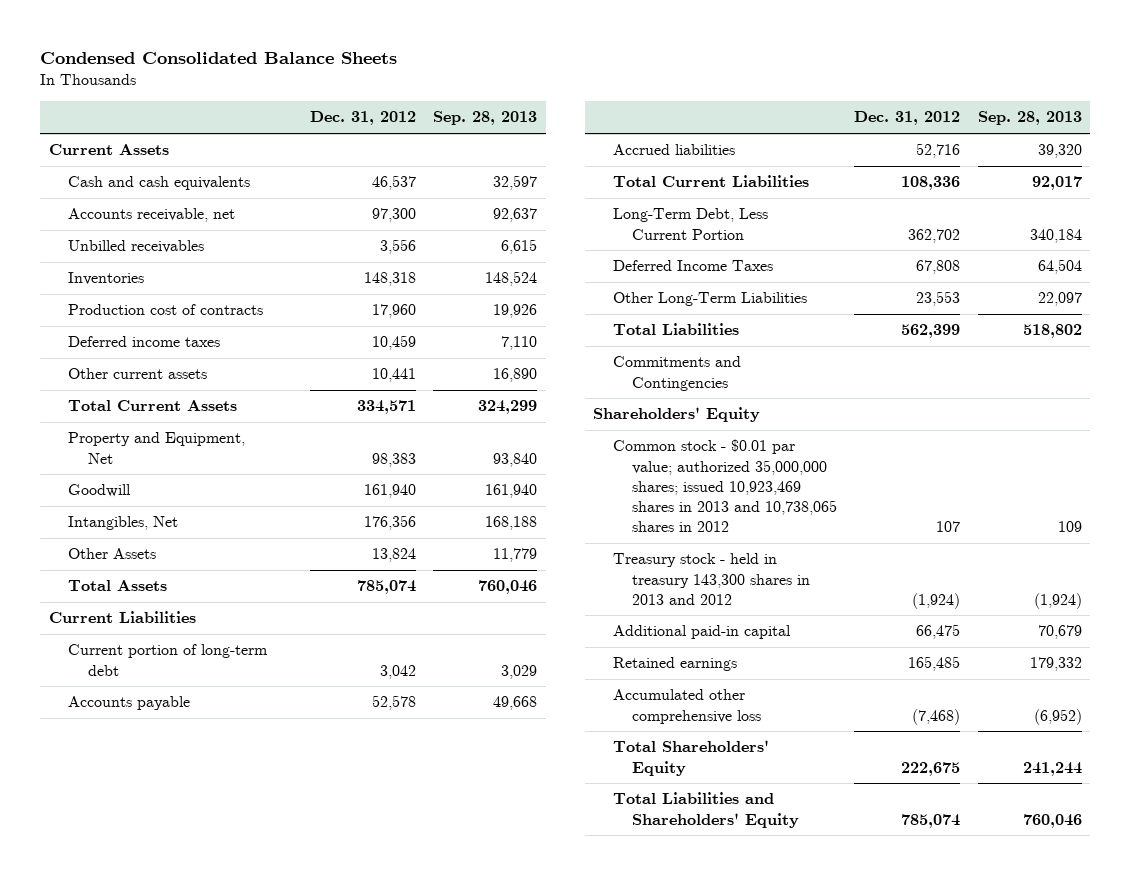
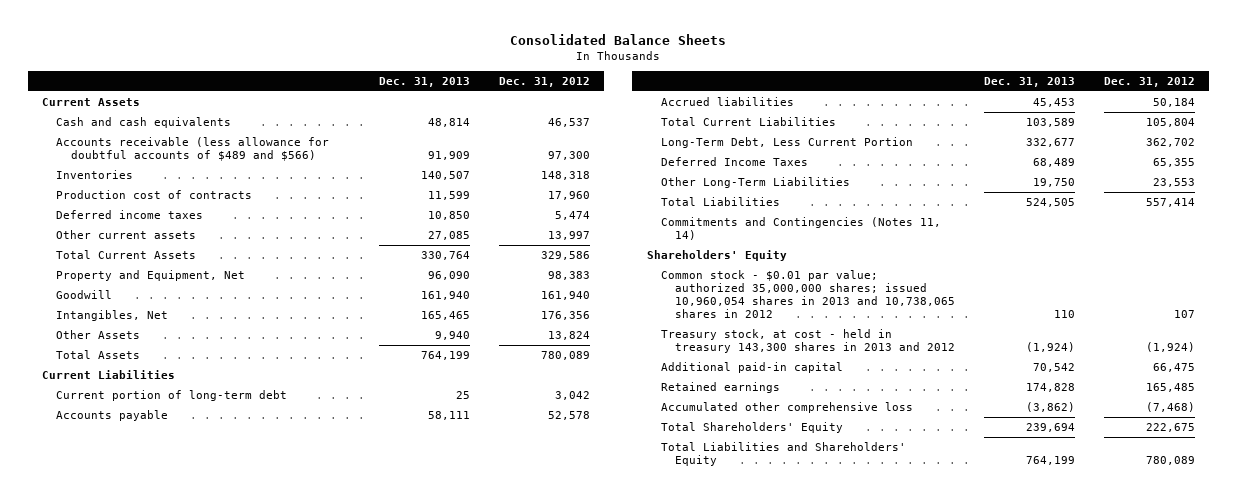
- Condensed Consolidated Balance Sheets
+ Consolidated Balance Sheets
- | Dec. 31, 2012 | Sep. 28, 2013
+ | Dec. 31, 2013 | Dec. 31, 2012
- Accounts receivable, net | 97,300 | 92,637
- Unbilled receivables | 3,556 | 6,615
+ Accounts receivable (less allowance for doubtful accounts of $489 and $566) | 91,909 | 97,300
- Deferred income taxes | 10,459 | 7,110
- Other current assets | 10,441 | 16,890
- Total Current Assets | 334,571 | 324,299
+ Deferred income taxes | 10,850 | 5,474
+ Other current assets | 27,085 | 13,997
+ Total Current Assets | 330,764 | 329,586
- Total Assets | 785,074 | 760,046
+ Total Assets | 764,199 | 780,089
- Accrued liabilities | 52,716 | 39,320
- Total Current Liabilities | 108,336 | 92,017
+ Accrued liabilities | 45,453 | 50,184
+ Total Current Liabilities | 103,589 | 105,804
- Deferred Income Taxes | 67,808 | 64,504
+ Deferred Income Taxes | 68,489 | 65,355
- Total Liabilities | 562,399 | 518,802
- Commitments and Contingencies
+ Total Liabilities | 524,505 | 557,414
+ Commitments and Contingencies (Notes 11, 14)
- Common stock - $0.01 par value; authorized 35,000,000 shares; issued 10,923,469 shares in 2013 and 10,738,065 shares in 2012 | 107 | 109
- Treasury stock - held in treasury 143,300 shares in 2013 and 2012 | (1,924) | (1,924)
+ Common stock - $0.01 par value; authorized 35,000,000 shares; issued 10,960,054 shares in 2013 and 10,738,065 shares in 2012 | 110 | 107
+ Treasury stock, at cost - held in treasury 143,300 shares in 2013 and 2012 | (1,924) | (1,924)
- Total Liabilities and Shareholders' Equity | 785,074 | 760,046
+ Total Liabilities and Shareholders' Equity | 764,199 | 780,089

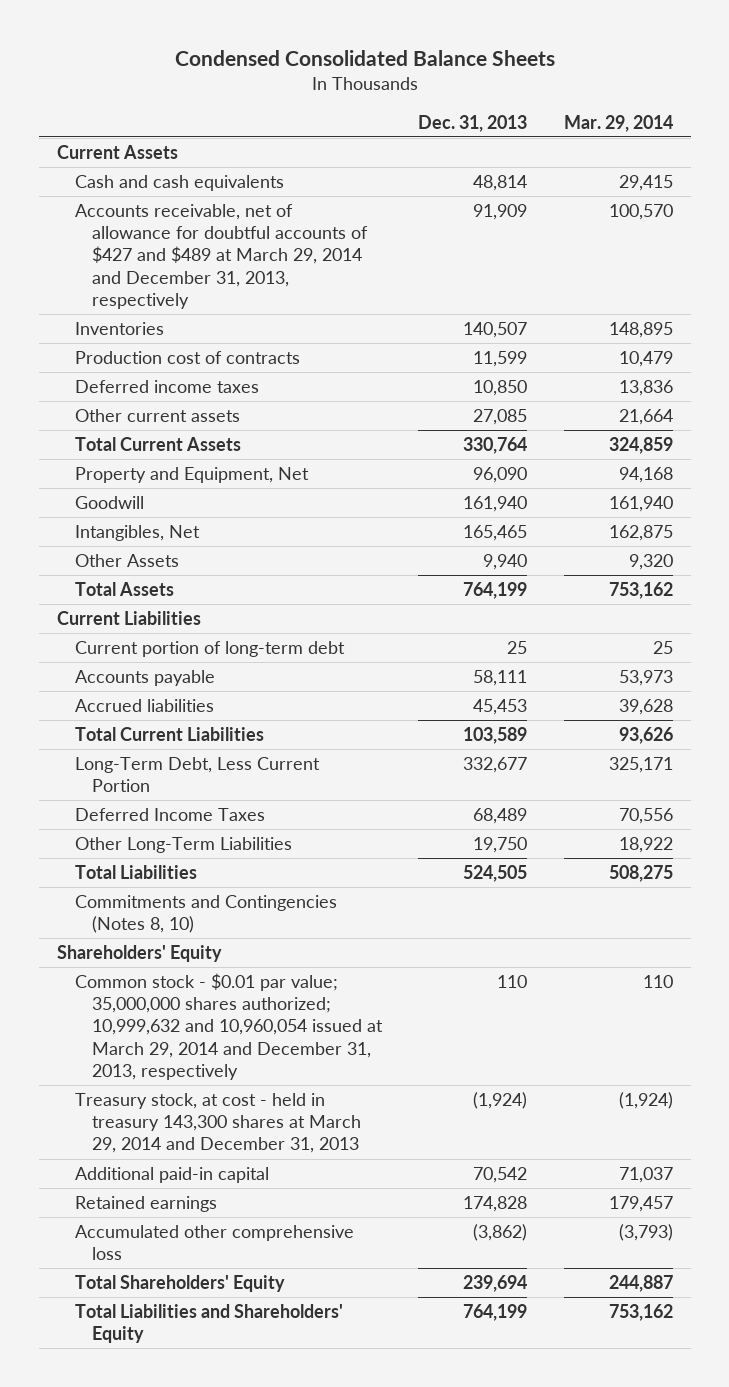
- Consolidated Balance Sheets
+ Condensed Consolidated Balance Sheets
- | Dec. 31, 2013 | Dec. 31, 2012
+ | Dec. 31, 2013 | Mar. 29, 2014
- Accounts receivable (less allowance for doubtful accounts of $489 and $566) | 91,909 | 97,300
+ Accounts receivable, net of allowance for doubtful accounts of $427 and $489 at March 29, 2014 and December 31, 2013, respectively | 91,909 | 100,570
- Commitments and Contingencies (Notes 11, 14)
+ Commitments and Contingencies (Notes 8, 10)
- Common stock - $0.01 par value; authorized 35,000,000 shares; issued 10,960,054 shares in 2013 and 10,738,065 shares in 2012 | 110 | 107
- Treasury stock, at cost - held in treasury 143,300 shares in 2013 and 2012 | (1,924) | (1,924)
+ Common stock - $0.01 par value; 35,000,000 shares authorized; 10,999,632 and 10,960,054 issued at March 29, 2014 and December 31, 2013, respectively | 110 | 110
+ Treasury stock, at cost - held in treasury 143,300 shares at March 29, 2014 and December 31, 2013 | (1,924) | (1,924)

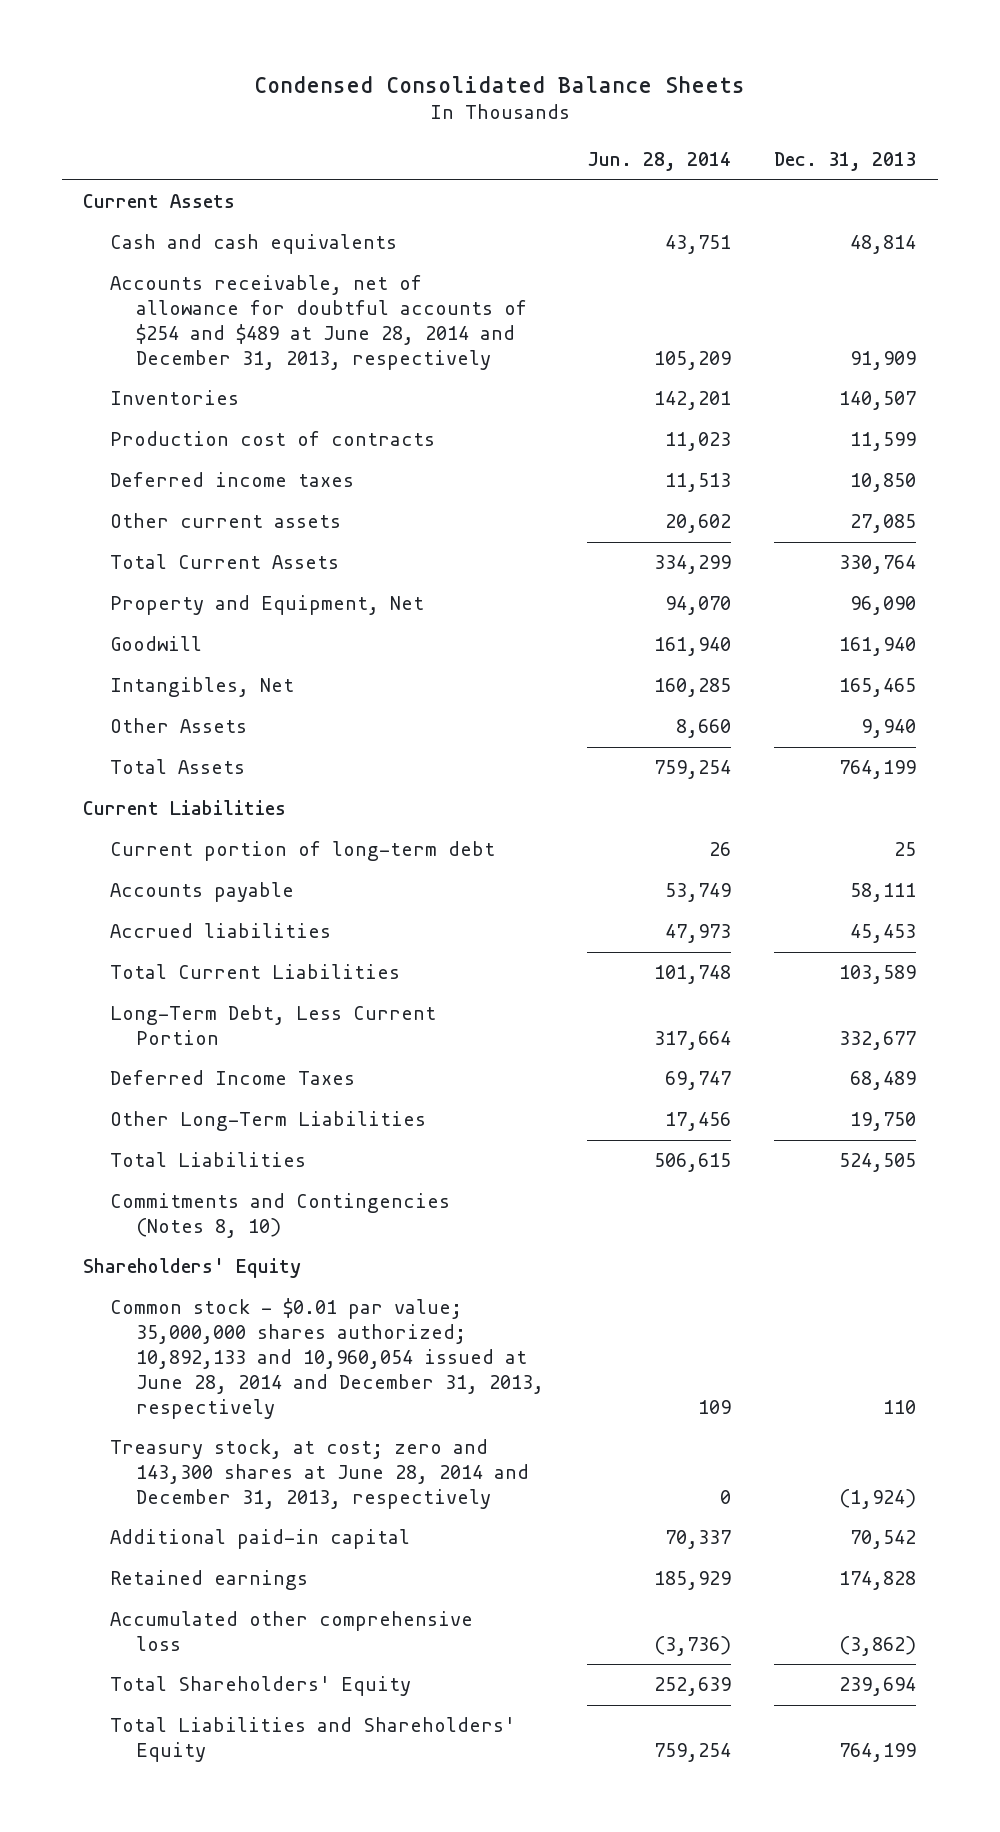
- | Dec. 31, 2013 | Mar. 29, 2014
+ | Jun. 28, 2014 | Dec. 31, 2013
- Accounts receivable, net of allowance for doubtful accounts of $427 and $489 at March 29, 2014 and December 31, 2013, respectively | 91,909 | 100,570
+ Accounts receivable, net of allowance for doubtful accounts of $254 and $489 at June 28, 2014 and December 31, 2013, respectively | 105,209 | 91,909
- Common stock - $0.01 par value; 35,000,000 shares authorized; 10,999,632 and 10,960,054 issued at March 29, 2014 and December 31, 2013, respectively | 110 | 110
- Treasury stock, at cost - held in treasury 143,300 shares at March 29, 2014 and December 31, 2013 | (1,924) | (1,924)
+ Common stock - $0.01 par value; 35,000,000 shares authorized; 10,892,133 and 10,960,054 issued at June 28, 2014 and December 31, 2013, respectively | 109 | 110
+ Treasury stock, at cost; zero and 143,300 shares at June 28, 2014 and December 31, 2013, respectively | 0 | (1,924)

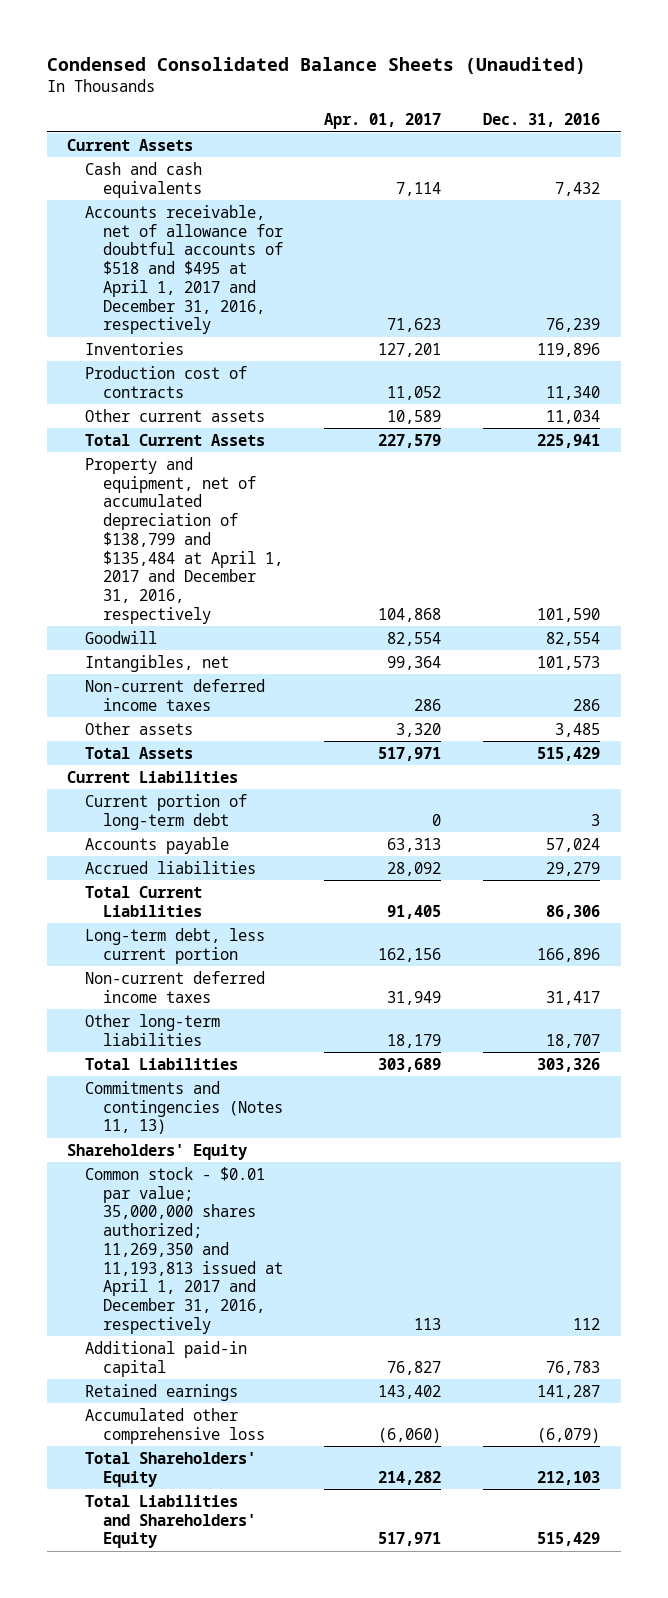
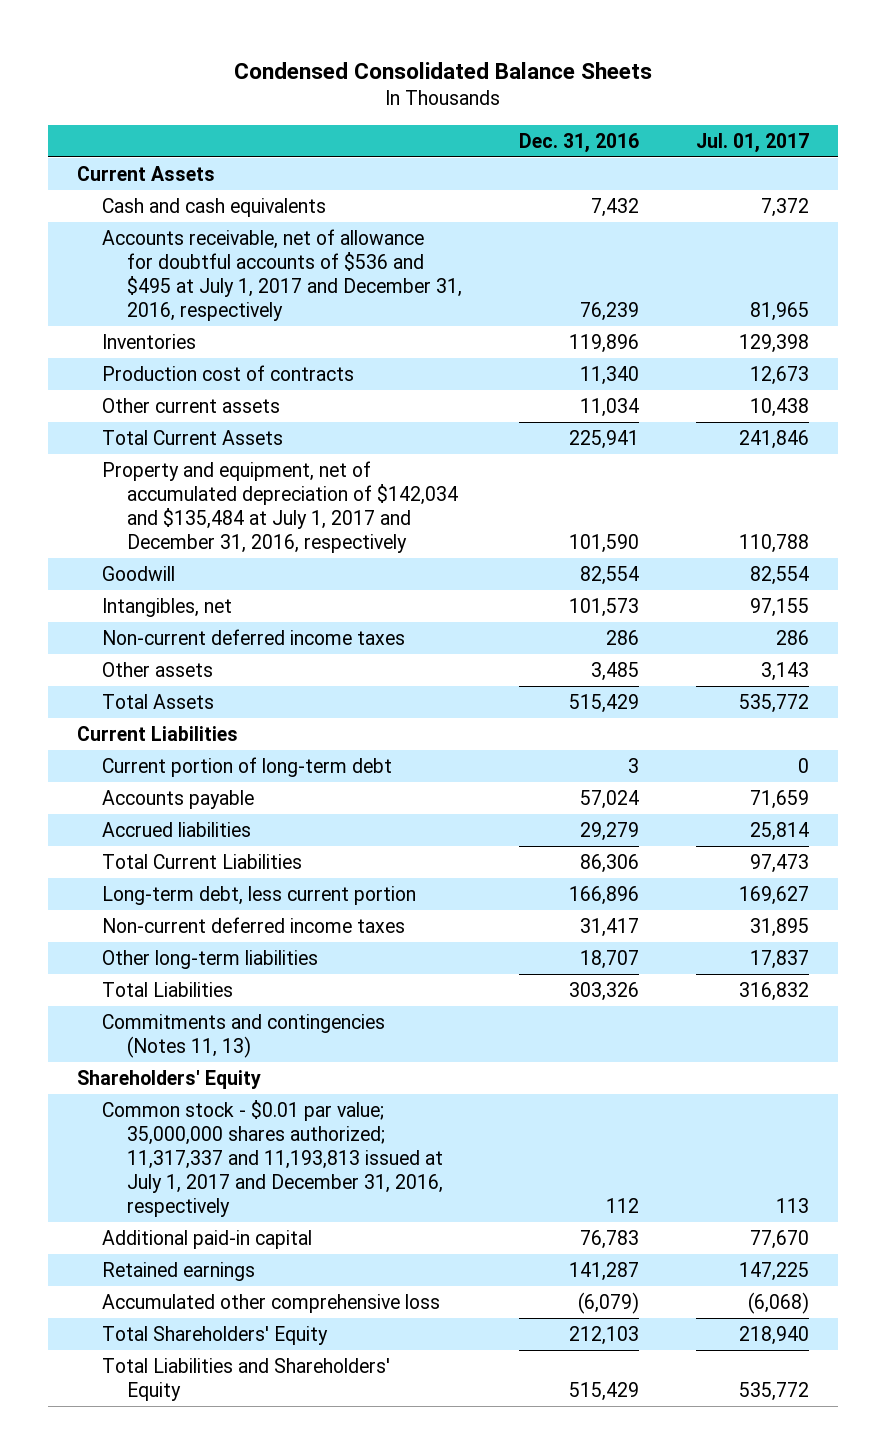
- Condensed Consolidated Balance Sheets (Unaudited)
+ Condensed Consolidated Balance Sheets
- | Apr. 01, 2017 | Dec. 31, 2016
+ | Dec. 31, 2016 | Jul. 01, 2017
- Accounts receivable, net of allowance for doubtful accounts of $518 and $495 at April 1, 2017 and December 31, 2016, respectively | 71,623 | 76,239
+ Accounts receivable, net of allowance for doubtful accounts of $536 and $495 at July 1, 2017 and December 31, 2016, respectively | 76,239 | 81,965
- Property and equipment, net of accumulated depreciation of $138,799 and $135,484 at April 1, 2017 and December 31, 2016, respectively | 104,868 | 101,590
+ Property and equipment, net of accumulated depreciation of $142,034 and $135,484 at July 1, 2017 and December 31, 2016, respectively | 101,590 | 110,788
- Common stock - $0.01 par value; 35,000,000 shares authorized; 11,269,350 and 11,193,813 issued at April 1, 2017 and December 31, 2016, respectively | 113 | 112
+ Common stock - $0.01 par value; 35,000,000 shares authorized; 11,317,337 and 11,193,813 issued at July 1, 2017 and December 31, 2016, respectively | 112 | 113

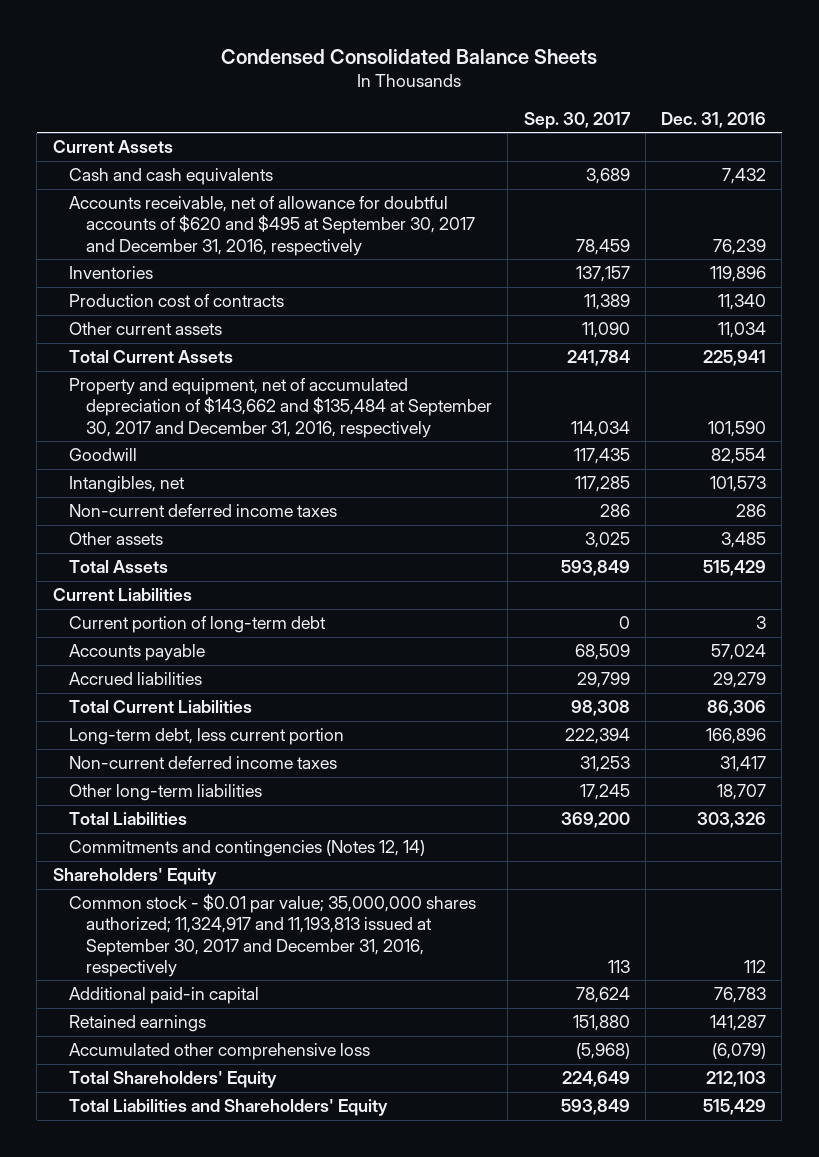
- | Dec. 31, 2016 | Jul. 01, 2017
+ | Sep. 30, 2017 | Dec. 31, 2016
- Accounts receivable, net of allowance for doubtful accounts of $536 and $495 at July 1, 2017 and December 31, 2016, respectively | 76,239 | 81,965
+ Accounts receivable, net of allowance for doubtful accounts of $620 and $495 at September 30, 2017 and December 31, 2016, respectively | 78,459 | 76,239
- Property and equipment, net of accumulated depreciation of $142,034 and $135,484 at July 1, 2017 and December 31, 2016, respectively | 101,590 | 110,788
+ Property and equipment, net of accumulated depreciation of $143,662 and $135,484 at September 30, 2017 and December 31, 2016, respectively | 114,034 | 101,590
- Commitments and contingencies (Notes 11, 13)
+ Commitments and contingencies (Notes 12, 14)
- Common stock - $0.01 par value; 35,000,000 shares authorized; 11,317,337 and 11,193,813 issued at July 1, 2017 and December 31, 2016, respectively | 112 | 113
+ Common stock - $0.01 par value; 35,000,000 shares authorized; 11,324,917 and 11,193,813 issued at September 30, 2017 and December 31, 2016, respectively | 113 | 112

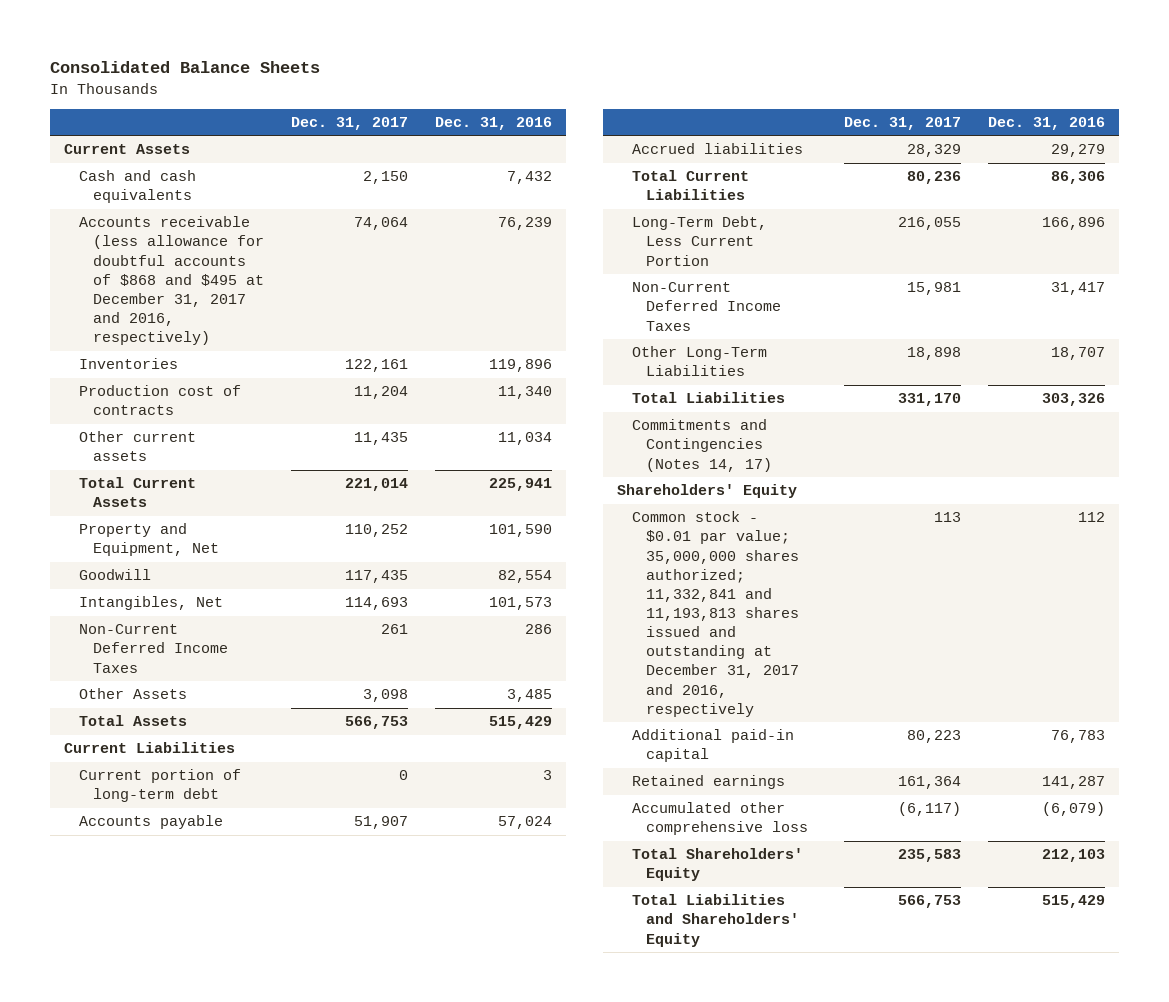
- Condensed Consolidated Balance Sheets
+ Consolidated Balance Sheets
- | Sep. 30, 2017 | Dec. 31, 2016
+ | Dec. 31, 2017 | Dec. 31, 2016
- Accounts receivable, net of allowance for doubtful accounts of $620 and $495 at September 30, 2017 and December 31, 2016, respectively | 78,459 | 76,239
+ Accounts receivable (less allowance for doubtful accounts of $868 and $495 at December 31, 2017 and 2016, respectively) | 74,064 | 76,239
- Property and equipment, net of accumulated depreciation of $143,662 and $135,484 at September 30, 2017 and December 31, 2016, respectively | 114,034 | 101,590
+ Property and Equipment, Net | 110,252 | 101,590
- Intangibles, net | 117,285 | 101,573
- Non-current deferred income taxes | 286 | 286
- Other assets | 3,025 | 3,485
+ Intangibles, Net | 114,693 | 101,573
+ Non-Current Deferred Income Taxes | 261 | 286
+ Other Assets | 3,098 | 3,485
- Long-term debt, less current portion | 222,394 | 166,896
- Non-current deferred income taxes | 31,253 | 31,417
- Other long-term liabilities | 17,245 | 18,707
+ Long-Term Debt, Less Current Portion | 216,055 | 166,896
+ Non-Current Deferred Income Taxes | 15,981 | 31,417
+ Other Long-Term Liabilities | 18,898 | 18,707
- Commitments and contingencies (Notes 12, 14)
+ Commitments and Contingencies (Notes 14, 17)
- Common stock - $0.01 par value; 35,000,000 shares authorized; 11,324,917 and 11,193,813 issued at September 30, 2017 and December 31, 2016, respectively | 113 | 112
+ Common stock - $0.01 par value; 35,000,000 shares authorized; 11,332,841 and 11,193,813 shares issued and outstanding at December 31, 2017 and 2016, respectively | 113 | 112

